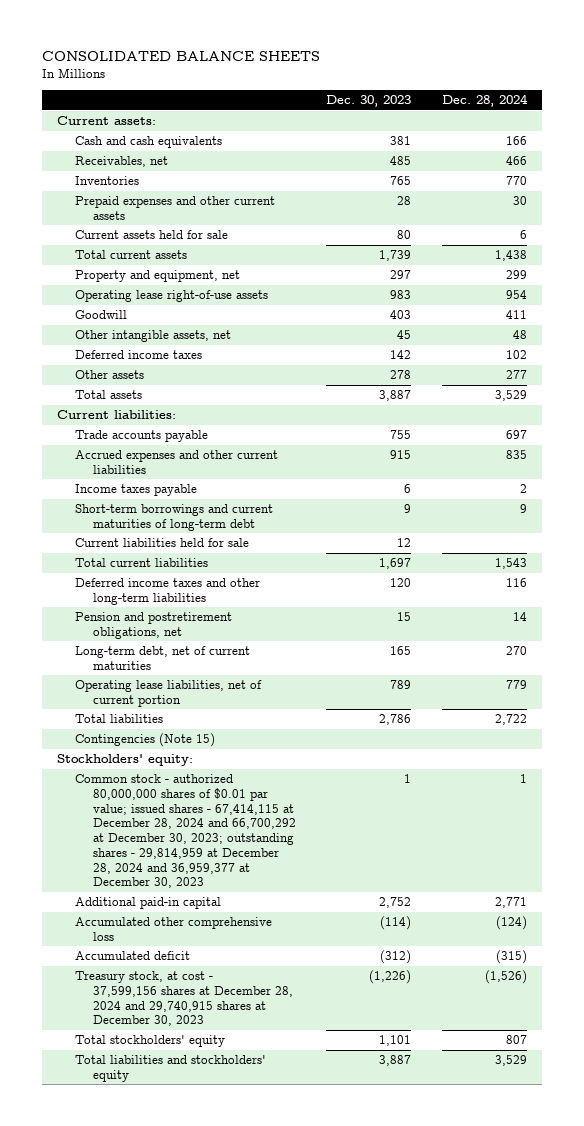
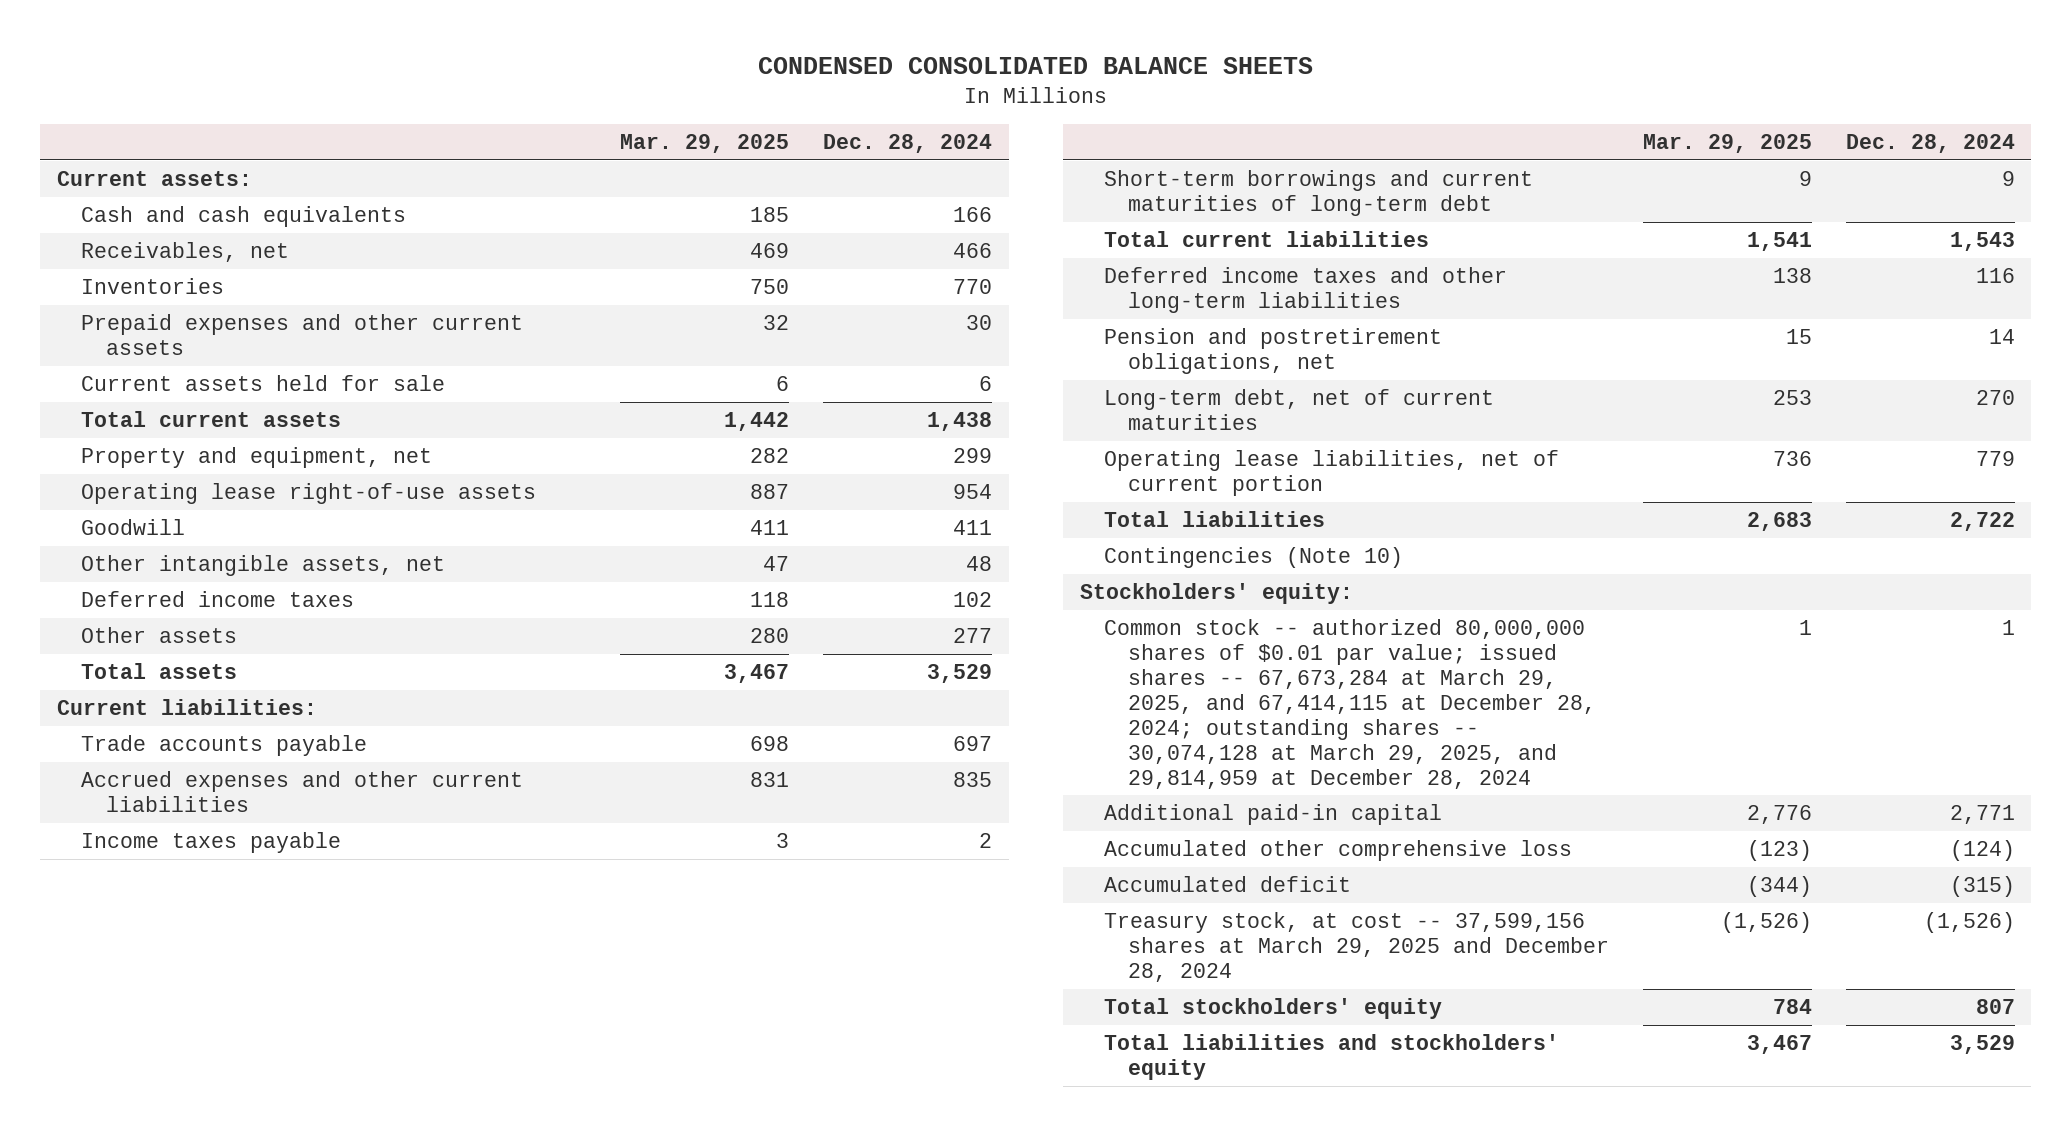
- CONSOLIDATED BALANCE SHEETS
+ CONDENSED CONSOLIDATED BALANCE SHEETS
- | Dec. 30, 2023 | Dec. 28, 2024
+ | Mar. 29, 2025 | Dec. 28, 2024
- Current liabilities held for sale | 12 |
- Contingencies (Note 15)
+ Contingencies (Note 10)
- Common stock - authorized 80,000,000 shares of $0.01 par value; issued shares - 67,414,115 at December 28, 2024 and 66,700,292 at December 30, 2023; outstanding shares - 29,814,959 at December 28, 2024 and 36,959,377 at December 30, 2023 | 1 | 1
+ Common stock -- authorized 80,000,000 shares of $0.01 par value; issued shares -- 67,673,284 at March 29, 2025, and 67,414,115 at December 28, 2024; outstanding shares -- 30,074,128 at March 29, 2025, and 29,814,959 at December 28, 2024 | 1 | 1
- Treasury stock, at cost - 37,599,156 shares at December 28, 2024 and 29,740,915 shares at December 30, 2023 | (1,226) | (1,526)
+ Treasury stock, at cost -- 37,599,156 shares at March 29, 2025 and December 28, 2024 | (1,526) | (1,526)

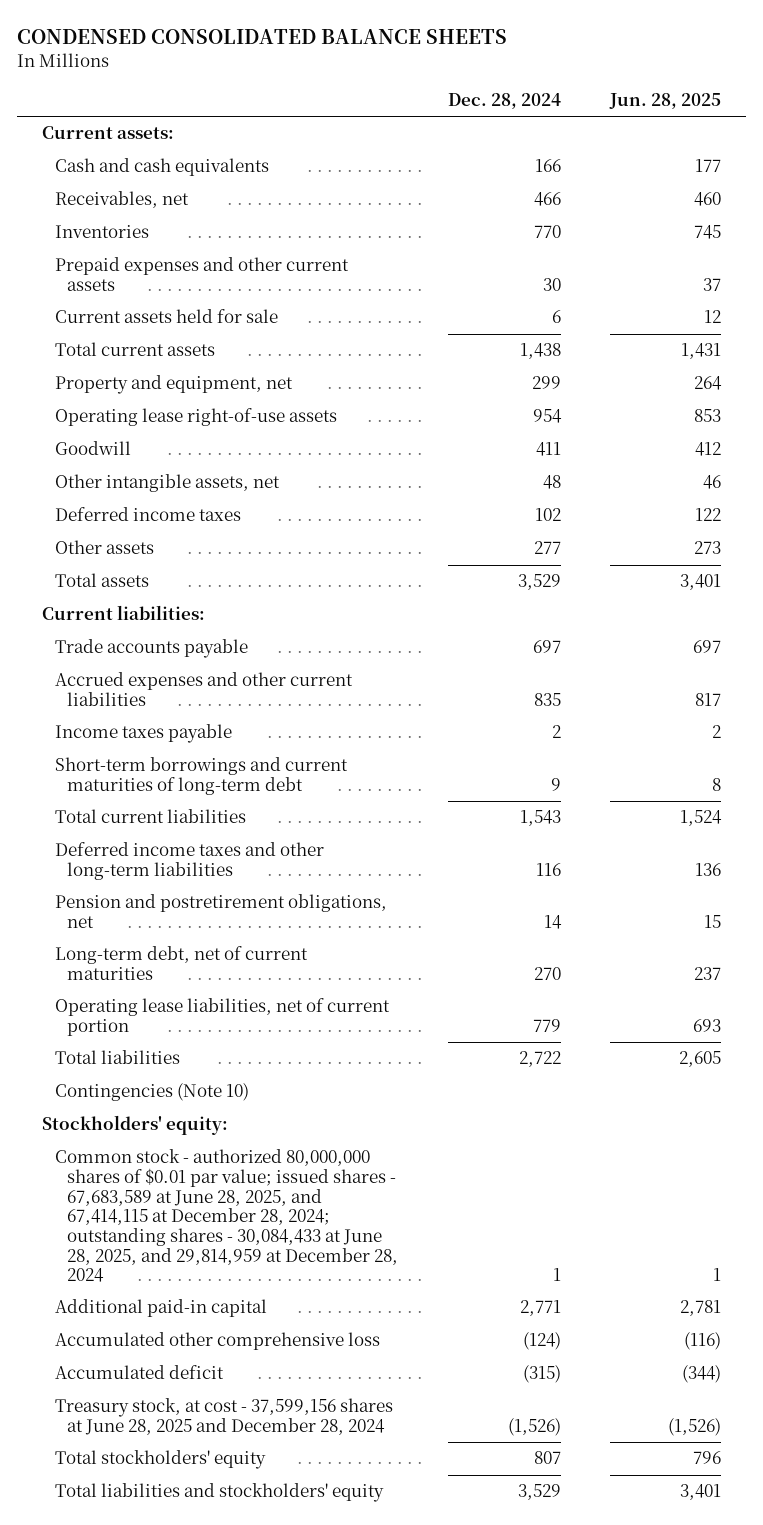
- | Mar. 29, 2025 | Dec. 28, 2024
+ | Dec. 28, 2024 | Jun. 28, 2025
- Common stock -- authorized 80,000,000 shares of $0.01 par value; issued shares -- 67,673,284 at March 29, 2025, and 67,414,115 at December 28, 2024; outstanding shares -- 30,074,128 at March 29, 2025, and 29,814,959 at December 28, 2024 | 1 | 1
+ Common stock - authorized 80,000,000 shares of $0.01 par value; issued shares - 67,683,589 at June 28, 2025, and 67,414,115 at December 28, 2024; outstanding shares - 30,084,433 at June 28, 2025, and 29,814,959 at December 28, 2024 | 1 | 1
- Treasury stock, at cost -- 37,599,156 shares at March 29, 2025 and December 28, 2024 | (1,526) | (1,526)
+ Treasury stock, at cost - 37,599,156 shares at June 28, 2025 and December 28, 2024 | (1,526) | (1,526)

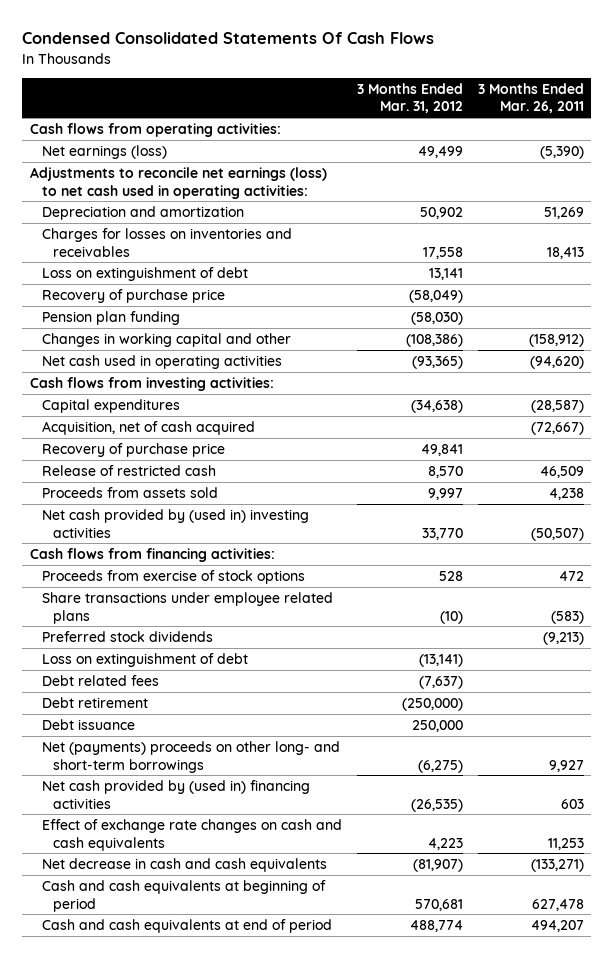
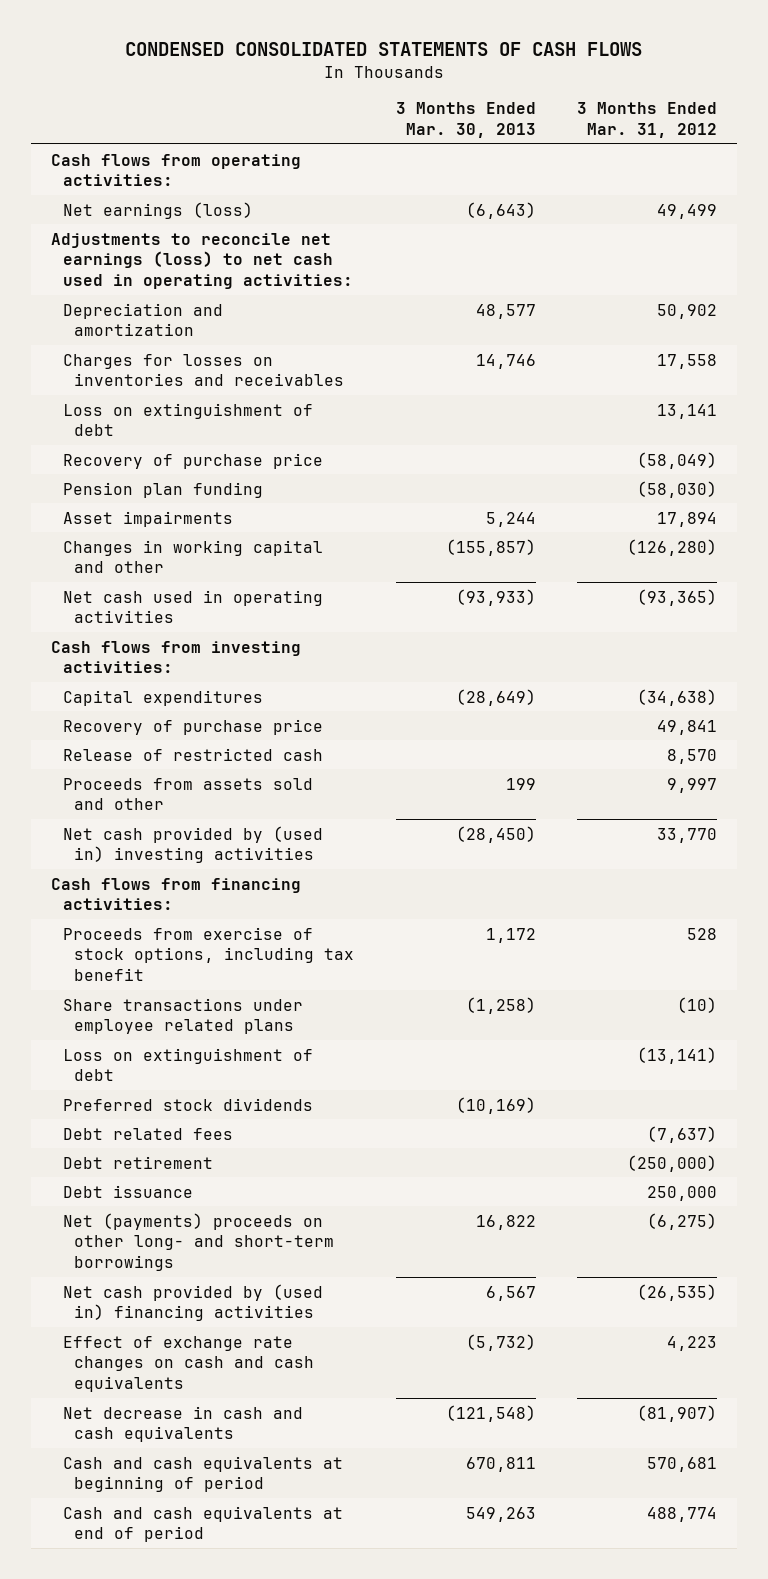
- Condensed Consolidated Statements Of Cash Flows
+ CONDENSED CONSOLIDATED STATEMENTS OF CASH FLOWS
- | 3 Months Ended Mar. 31, 2012 | 3 Months Ended Mar. 26, 2011
+ | 3 Months Ended Mar. 30, 2013 | 3 Months Ended Mar. 31, 2012
- Changes in working capital and other | (108,386) | (158,912)
+ Asset impairments | 5,244 | 17,894
+ Changes in working capital and other | (155,857) | (126,280)
- Acquisition, net of cash acquired | | (72,667)
- Proceeds from assets sold | 9,997 | 4,238
+ Proceeds from assets sold and other | 199 | 9,997
- Proceeds from exercise of stock options | 528 | 472
+ Proceeds from exercise of stock options, including tax benefit | 1,172 | 528
moved down: Preferred stock dividends | (10,169) |

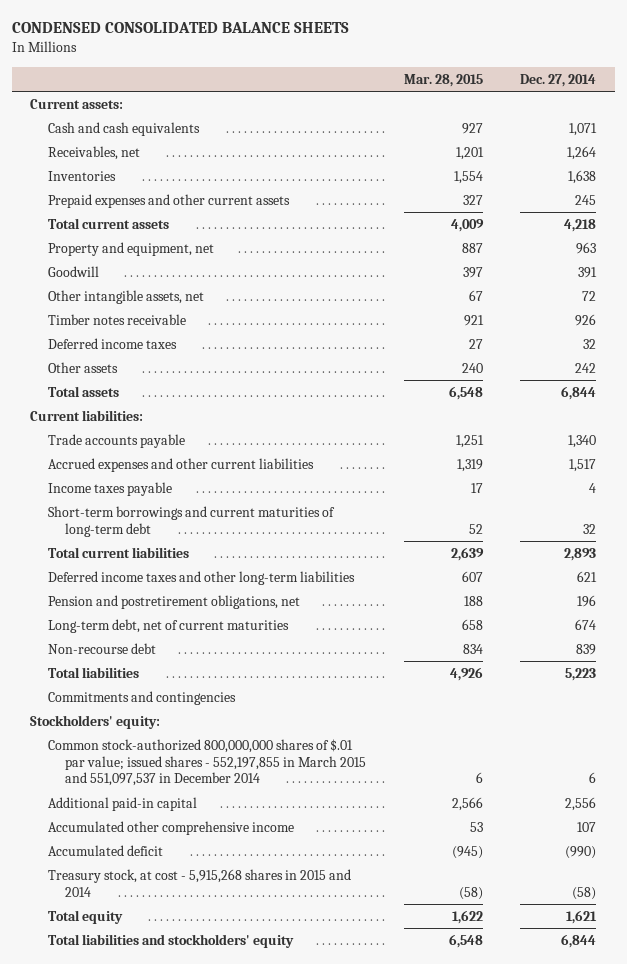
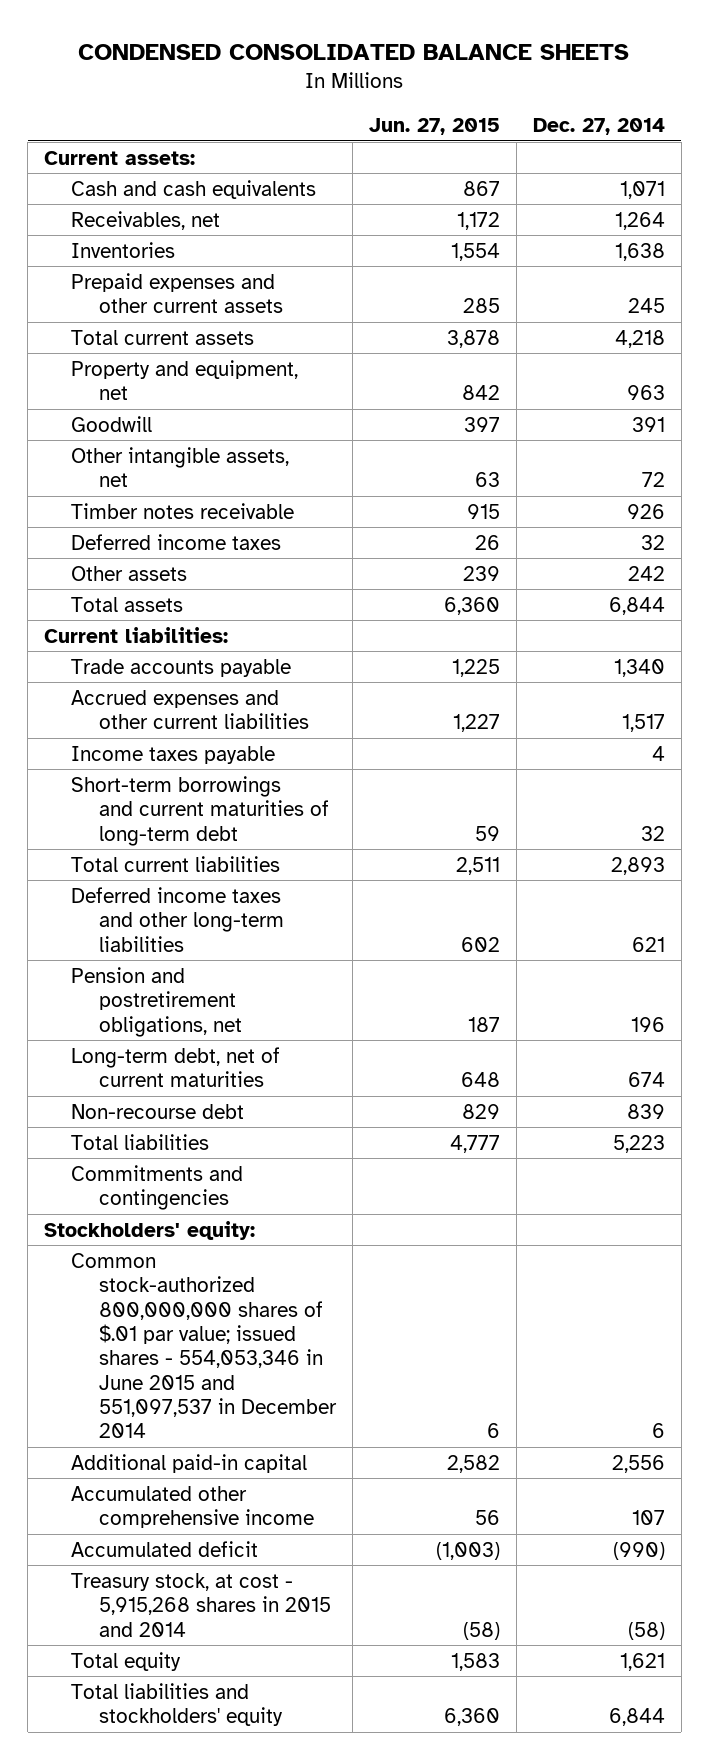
- | Mar. 28, 2015 | Dec. 27, 2014
+ | Jun. 27, 2015 | Dec. 27, 2014
- Common stock-authorized 800,000,000 shares of $.01 par value; issued shares - 552,197,855 in March 2015 and 551,097,537 in December 2014 | 6 | 6
+ Common stock-authorized 800,000,000 shares of $.01 par value; issued shares - 554,053,346 in June 2015 and 551,097,537 in December 2014 | 6 | 6

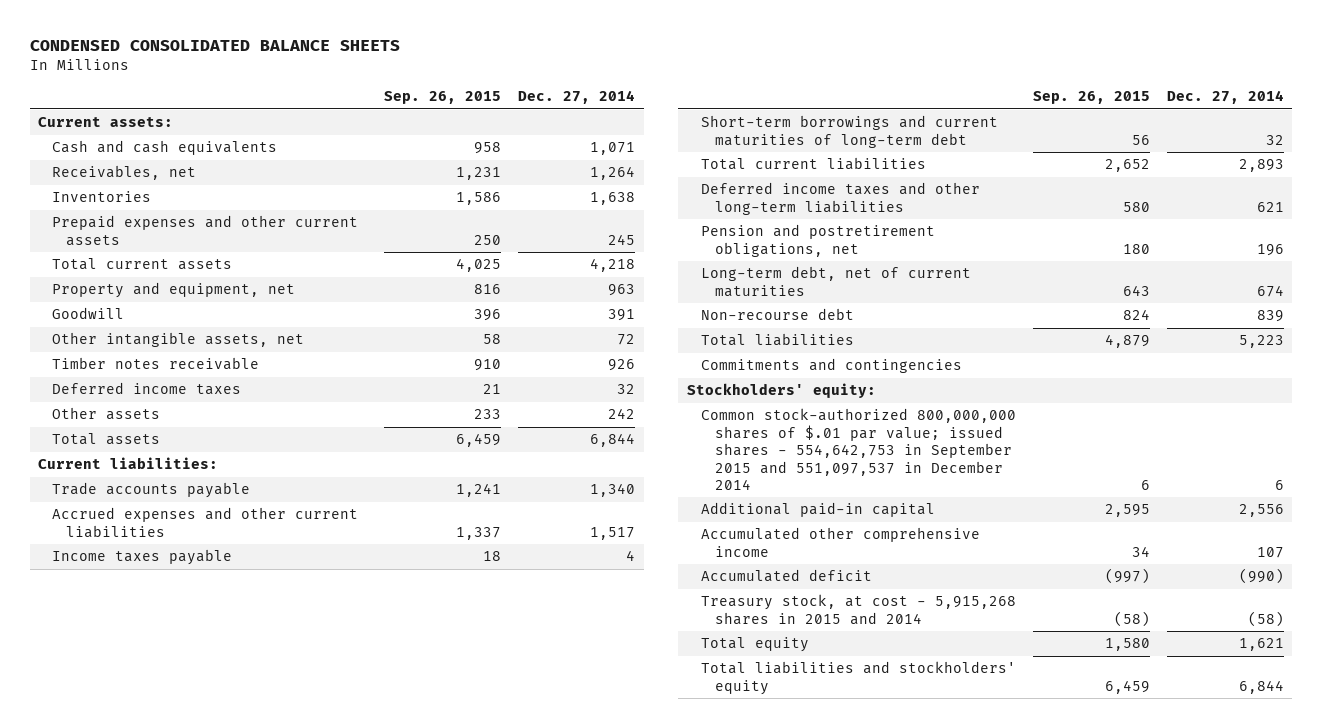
- | Jun. 27, 2015 | Dec. 27, 2014
+ | Sep. 26, 2015 | Dec. 27, 2014
- Common stock-authorized 800,000,000 shares of $.01 par value; issued shares - 554,053,346 in June 2015 and 551,097,537 in December 2014 | 6 | 6
+ Common stock-authorized 800,000,000 shares of $.01 par value; issued shares - 554,642,753 in September 2015 and 551,097,537 in December 2014 | 6 | 6

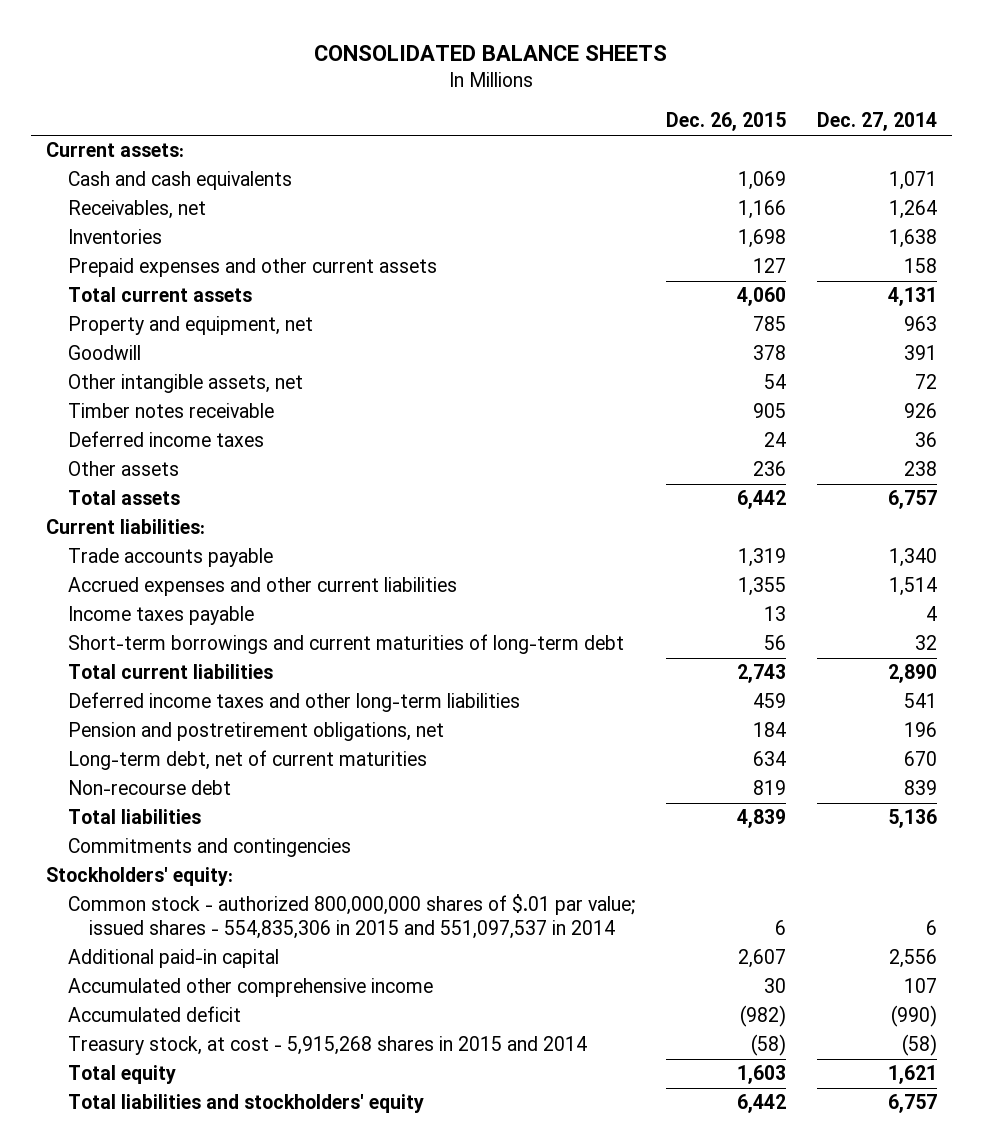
- CONDENSED CONSOLIDATED BALANCE SHEETS
+ CONSOLIDATED BALANCE SHEETS
- | Sep. 26, 2015 | Dec. 27, 2014
+ | Dec. 26, 2015 | Dec. 27, 2014
- Prepaid expenses and other current assets | 250 | 245
- Total current assets | 4,025 | 4,218
+ Prepaid expenses and other current assets | 127 | 158
+ Total current assets | 4,060 | 4,131
- Deferred income taxes | 21 | 32
- Other assets | 233 | 242
- Total assets | 6,459 | 6,844
+ Deferred income taxes | 24 | 36
+ Other assets | 236 | 238
+ Total assets | 6,442 | 6,757
- Accrued expenses and other current liabilities | 1,337 | 1,517
+ Accrued expenses and other current liabilities | 1,355 | 1,514
- Total current liabilities | 2,652 | 2,893
- Deferred income taxes and other long-term liabilities | 580 | 621
+ Total current liabilities | 2,743 | 2,890
+ Deferred income taxes and other long-term liabilities | 459 | 541
- Long-term debt, net of current maturities | 643 | 674
+ Long-term debt, net of current maturities | 634 | 670
- Total liabilities | 4,879 | 5,223
+ Total liabilities | 4,839 | 5,136
- Common stock-authorized 800,000,000 shares of $.01 par value; issued shares - 554,642,753 in September 2015 and 551,097,537 in December 2014 | 6 | 6
+ Common stock - authorized 800,000,000 shares of $.01 par value; issued shares - 554,835,306 in 2015 and 551,097,537 in 2014 | 6 | 6
- Total liabilities and stockholders' equity | 6,459 | 6,844
+ Total liabilities and stockholders' equity | 6,442 | 6,757

